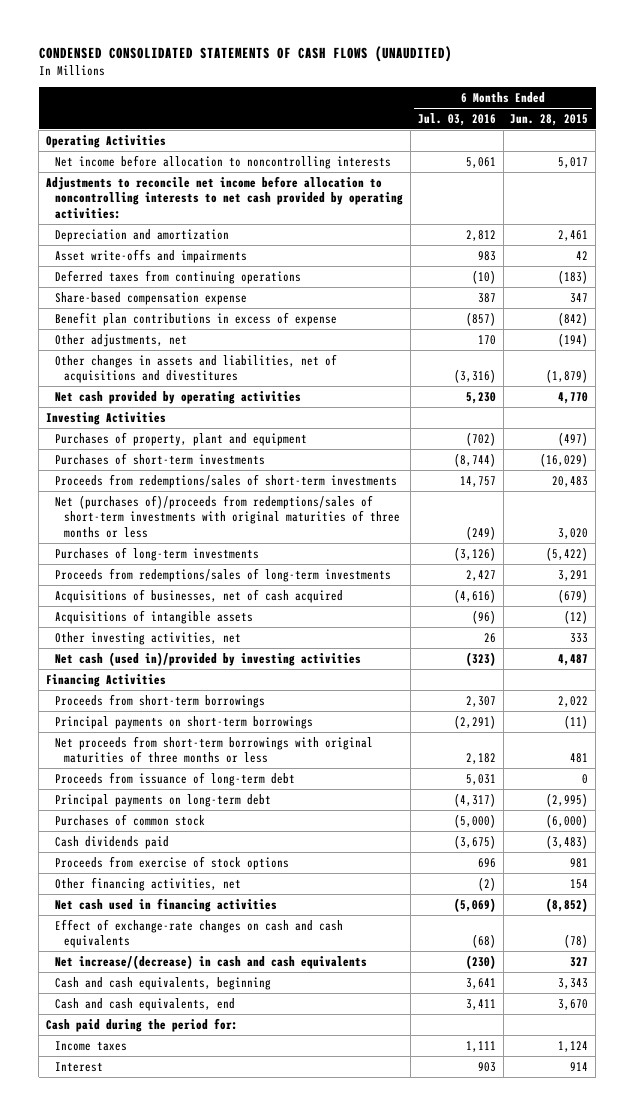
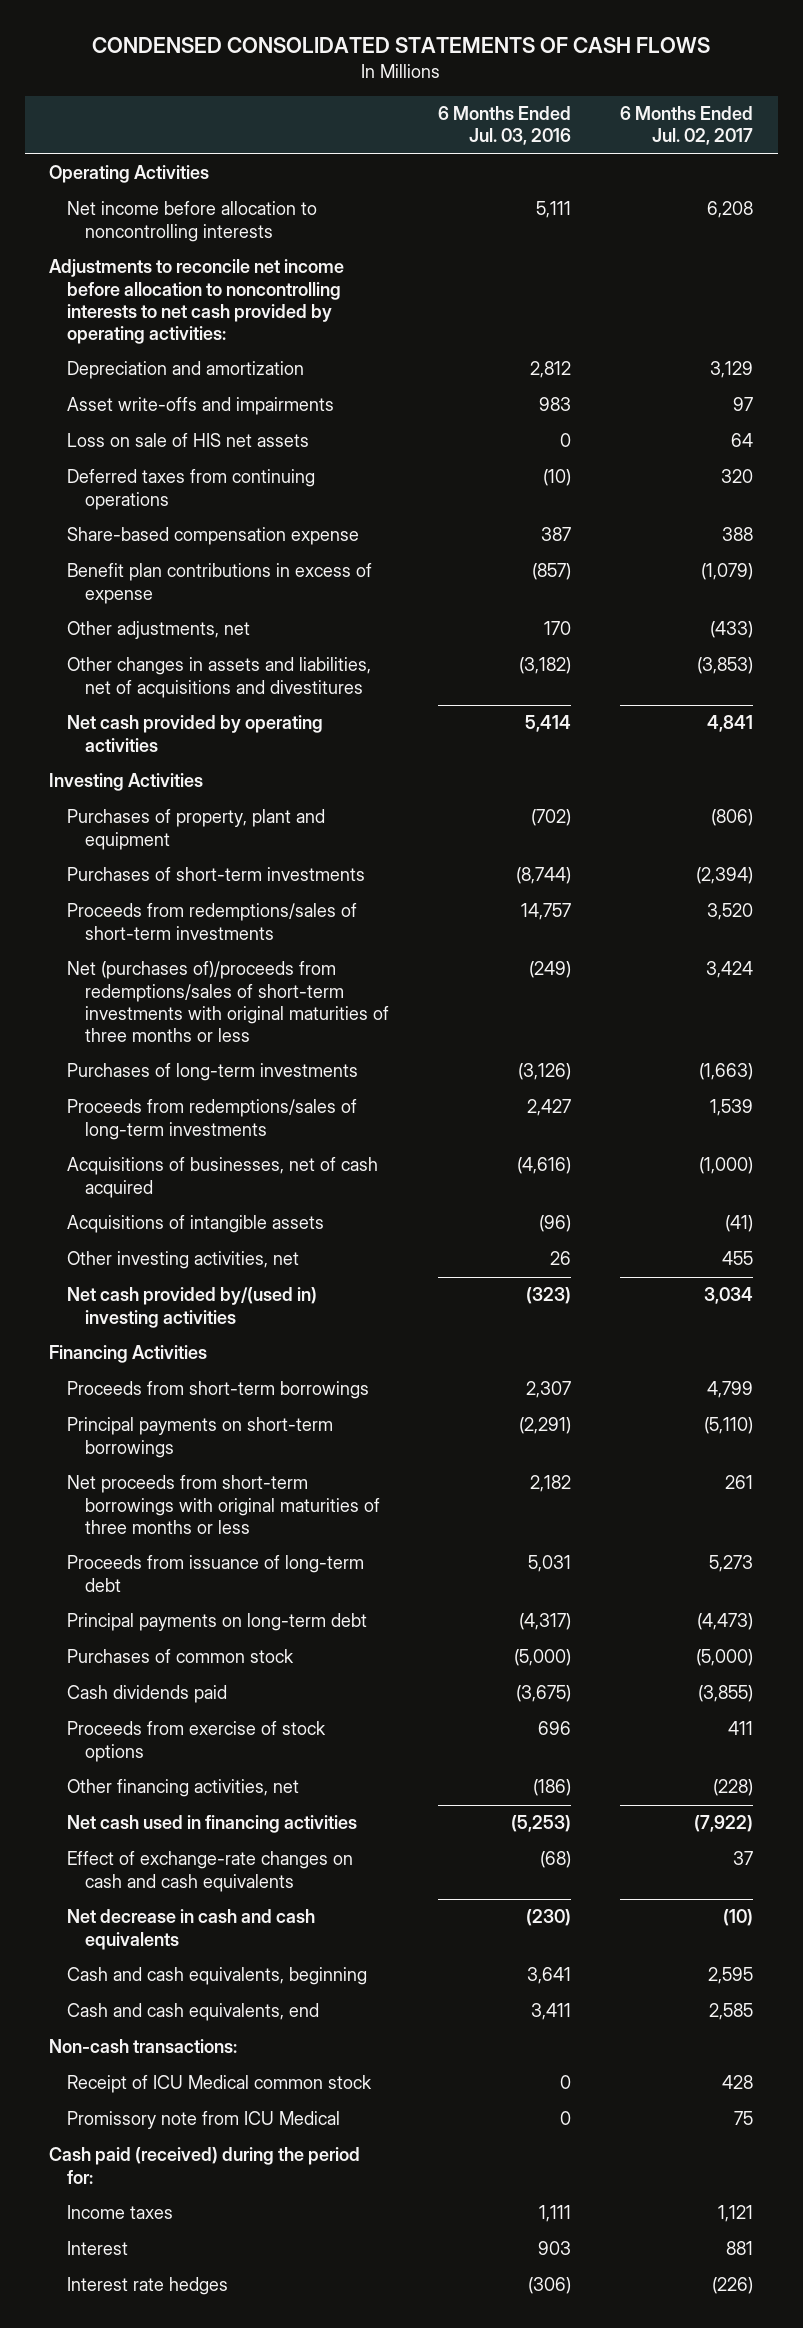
- CONDENSED CONSOLIDATED STATEMENTS OF CASH FLOWS (UNAUDITED)
+ CONDENSED CONSOLIDATED STATEMENTS OF CASH FLOWS
- | 6 Months Ended Jul. 03, 2016 | 6 Months Ended Jun. 28, 2015
+ | 6 Months Ended Jul. 03, 2016 | 6 Months Ended Jul. 02, 2017
- Net income before allocation to noncontrolling interests | 5,061 | 5,017
+ Net income before allocation to noncontrolling interests | 5,111 | 6,208
+ Loss on sale of HIS net assets | 0 | 64
- Other changes in assets and liabilities, net of acquisitions and divestitures | (3,316) | (1,879)
- Net cash provided by operating activities | 5,230 | 4,770
+ Other changes in assets and liabilities, net of acquisitions and divestitures | (3,182) | (3,853)
+ Net cash provided by operating activities | 5,414 | 4,841
- Net cash (used in)/provided by investing activities | (323) | 4,487
+ Net cash provided by/(used in) investing activities | (323) | 3,034
- Other financing activities, net | (2) | 154
- Net cash used in financing activities | (5,069) | (8,852)
+ Other financing activities, net | (186) | (228)
+ Net cash used in financing activities | (5,253) | (7,922)
- Net increase/(decrease) in cash and cash equivalents | (230) | 327
+ Net decrease in cash and cash equivalents | (230) | (10)
- Cash paid during the period for:
+ Non-cash transactions:
+ Receipt of ICU Medical common stock | 0 | 428
+ Promissory note from ICU Medical | 0 | 75
+ Cash paid (received) during the period for:
+ Interest rate hedges | (306) | (226)

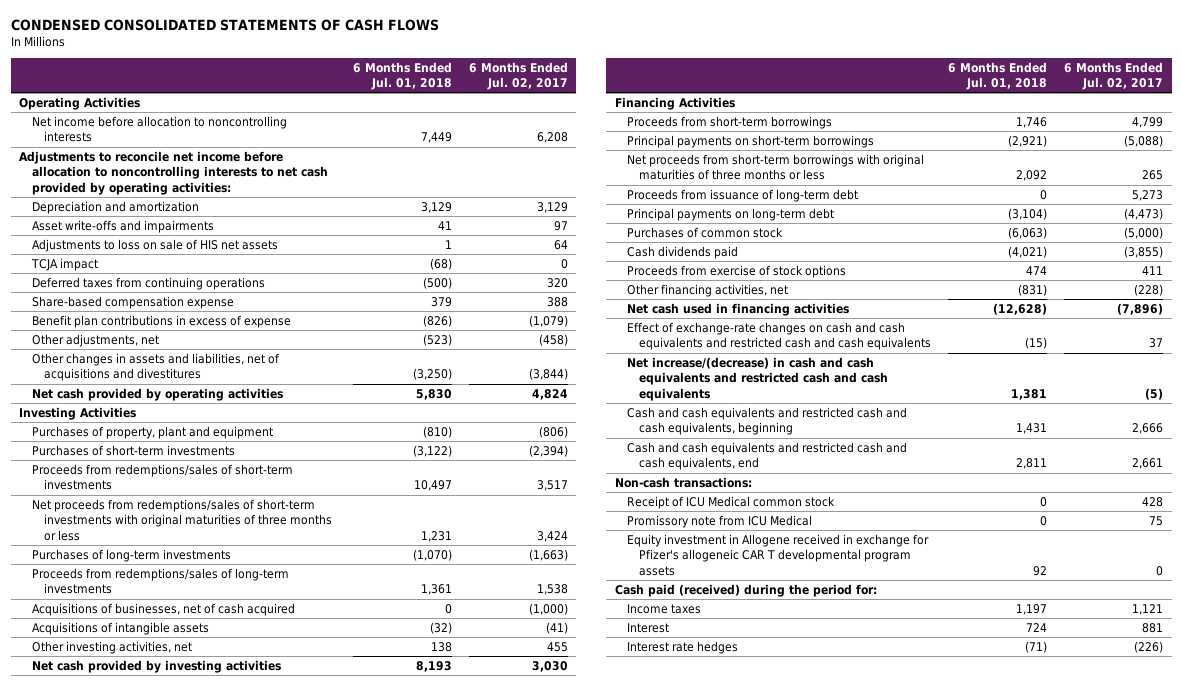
- | 6 Months Ended Jul. 03, 2016 | 6 Months Ended Jul. 02, 2017
+ | 6 Months Ended Jul. 01, 2018 | 6 Months Ended Jul. 02, 2017
- Loss on sale of HIS net assets | 0 | 64
+ Adjustments to loss on sale of HIS net assets | 1 | 64
+ TCJA impact | (68) | 0
- Other adjustments, net | 170 | (433)
- Other changes in assets and liabilities, net of acquisitions and divestitures | (3,182) | (3,853)
- Net cash provided by operating activities | 5,414 | 4,841
+ Other adjustments, net | (523) | (458)
+ Other changes in assets and liabilities, net of acquisitions and divestitures | (3,250) | (3,844)
+ Net cash provided by operating activities | 5,830 | 4,824
- Proceeds from redemptions/sales of short-term investments | 14,757 | 3,520
- Net (purchases of)/proceeds from redemptions/sales of short-term investments with original maturities of three months or less | (249) | 3,424
+ Proceeds from redemptions/sales of short-term investments | 10,497 | 3,517
+ Net proceeds from redemptions/sales of short-term investments with original maturities of three months or less | 1,231 | 3,424
- Proceeds from redemptions/sales of long-term investments | 2,427 | 1,539
+ Proceeds from redemptions/sales of long-term investments | 1,361 | 1,538
- Net cash provided by/(used in) investing activities | (323) | 3,034
+ Net cash provided by investing activities | 8,193 | 3,030
- Principal payments on short-term borrowings | (2,291) | (5,110)
- Net proceeds from short-term borrowings with original maturities of three months or less | 2,182 | 261
+ Principal payments on short-term borrowings | (2,921) | (5,088)
+ Net proceeds from short-term borrowings with original maturities of three months or less | 2,092 | 265
- Net cash used in financing activities | (5,253) | (7,922)
- Effect of exchange-rate changes on cash and cash equivalents | (68) | 37
- Net decrease in cash and cash equivalents | (230) | (10)
- Cash and cash equivalents, beginning | 3,641 | 2,595
- Cash and cash equivalents, end | 3,411 | 2,585
+ Net cash used in financing activities | (12,628) | (7,896)
+ Effect of exchange-rate changes on cash and cash equivalents and restricted cash and cash equivalents | (15) | 37
+ Net increase/(decrease) in cash and cash equivalents and restricted cash and cash equivalents | 1,381 | (5)
+ Cash and cash equivalents and restricted cash and cash equivalents, beginning | 1,431 | 2,666
+ Cash and cash equivalents and restricted cash and cash equivalents, end | 2,811 | 2,661
+ Equity investment in Allogene received in exchange for Pfizer's allogeneic CAR T developmental program assets | 92 | 0

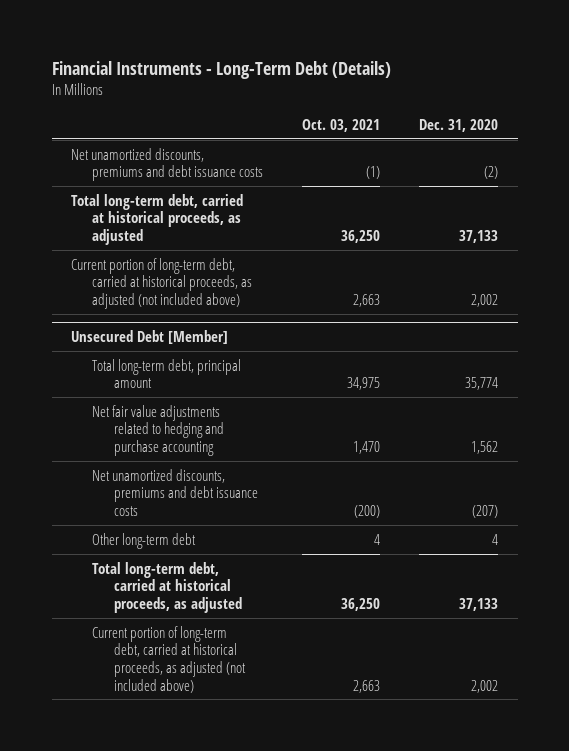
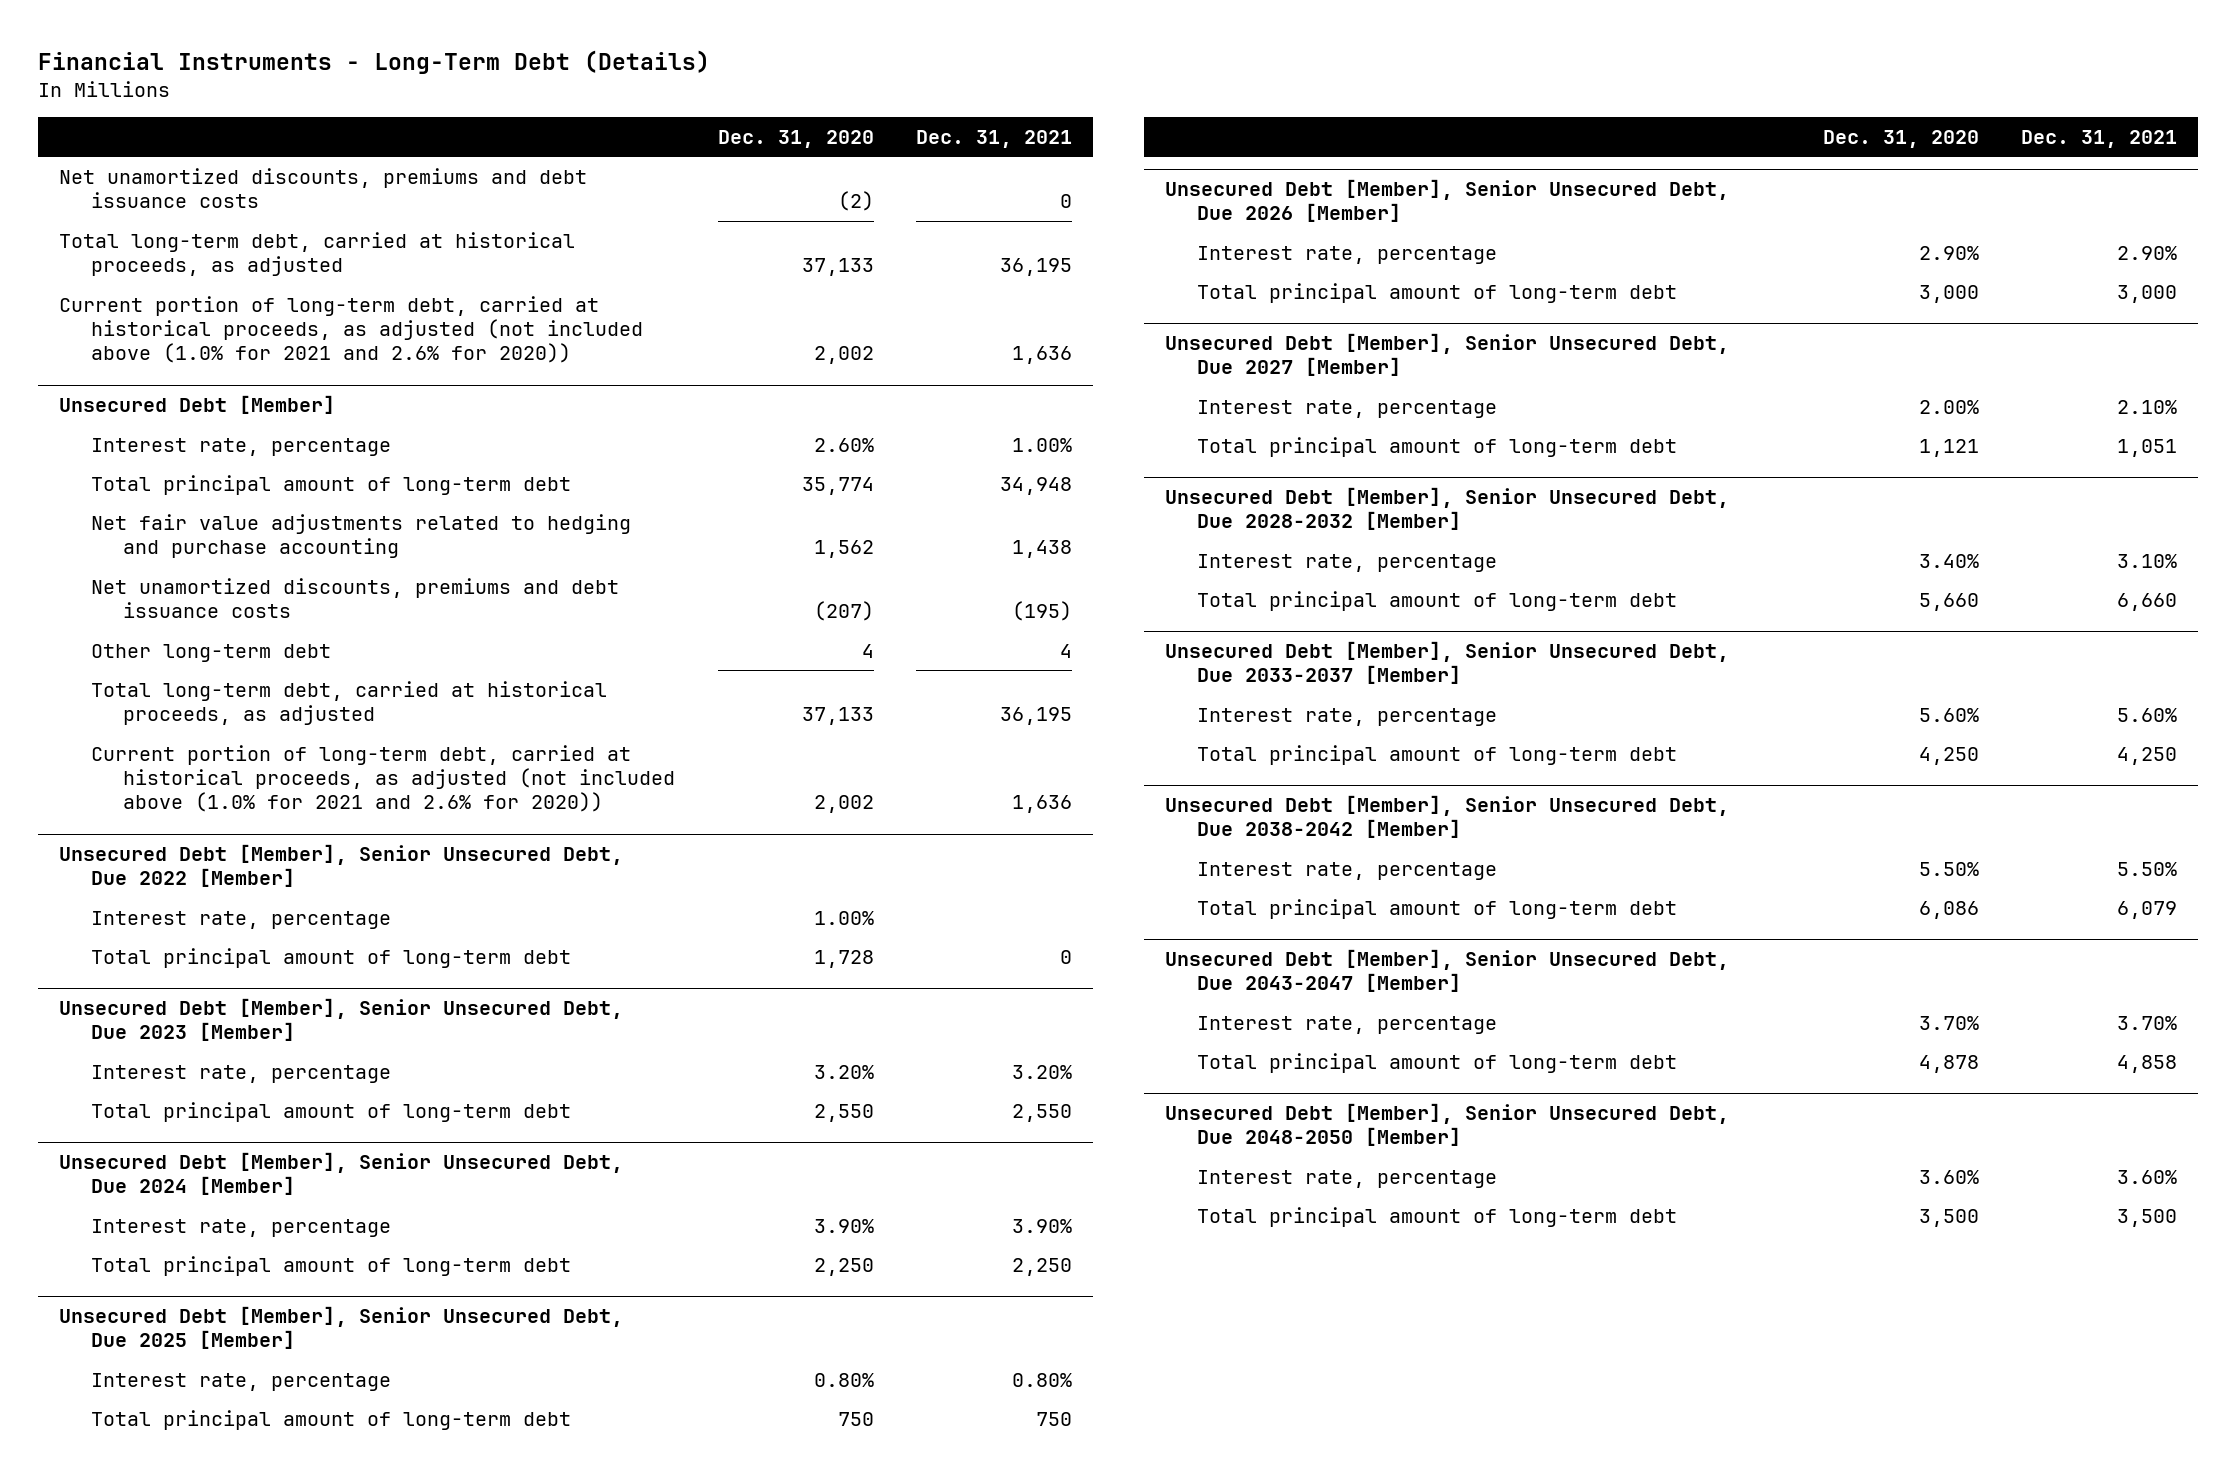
- | Oct. 03, 2021 | Dec. 31, 2020
+ | Dec. 31, 2020 | Dec. 31, 2021
- Current portion of long-term debt, carried at historical proceeds, as adjusted (not included above) | 2,663 | 2,002
+ Current portion of long-term debt, carried at historical proceeds, as adjusted (not included above (1.0% for 2021 and 2.6% for 2020)) | 2,002 | 1,636
@ Unsecured Debt [Member]
- Total long-term debt, principal amount | 34,975 | 35,774
+ Interest rate, percentage | 2.60% | 1.00%
+ Total principal amount of long-term debt | 35,774 | 34,948
- Current portion of long-term debt, carried at historical proceeds, as adjusted (not included above) | 2,663 | 2,002
+ Current portion of long-term debt, carried at historical proceeds, as adjusted (not included above (1.0% for 2021 and 2.6% for 2020)) | 2,002 | 1,636
+ Unsecured Debt [Member], Senior Unsecured Debt, Due 2022 [Member]
+ Interest rate, percentage | 1.00% |
+ Total principal amount of long-term debt | 1,728 | 0
+ Unsecured Debt [Member], Senior Unsecured Debt, Due 2023 [Member]
+ Interest rate, percentage | 3.20% | 3.20%
+ Total principal amount of long-term debt | 2,550 | 2,550
+ Unsecured Debt [Member], Senior Unsecured Debt, Due 2024 [Member]
+ Interest rate, percentage | 3.90% | 3.90%
+ Total principal amount of long-term debt | 2,250 | 2,250
+ Unsecured Debt [Member], Senior Unsecured Debt, Due 2025 [Member]
+ Interest rate, percentage | 0.80% | 0.80%
+ Total principal amount of long-term debt | 750 | 750
+ Unsecured Debt [Member], Senior Unsecured Debt, Due 2026 [Member]
+ Interest rate, percentage | 2.90% | 2.90%
+ Total principal amount of long-term debt | 3,000 | 3,000
+ Unsecured Debt [Member], Senior Unsecured Debt, Due 2027 [Member]
+ Interest rate, percentage | 2.00% | 2.10%
+ Total principal amount of long-term debt | 1,121 | 1,051
+ Unsecured Debt [Member], Senior Unsecured Debt, Due 2028-2032 [Member]
+ Interest rate, percentage | 3.40% | 3.10%
+ Total principal amount of long-term debt | 5,660 | 6,660
+ Unsecured Debt [Member], Senior Unsecured Debt, Due 2033-2037 [Member]
+ Interest rate, percentage | 5.60% | 5.60%
+ Total principal amount of long-term debt | 4,250 | 4,250
+ Unsecured Debt [Member], Senior Unsecured Debt, Due 2038-2042 [Member]
+ Interest rate, percentage | 5.50% | 5.50%
+ Total principal amount of long-term debt | 6,086 | 6,079
+ Unsecured Debt [Member], Senior Unsecured Debt, Due 2043-2047 [Member]
+ Interest rate, percentage | 3.70% | 3.70%
+ Total principal amount of long-term debt | 4,878 | 4,858
+ Unsecured Debt [Member], Senior Unsecured Debt, Due 2048-2050 [Member]
+ Interest rate, percentage | 3.60% | 3.60%
+ Total principal amount of long-term debt | 3,500 | 3,500

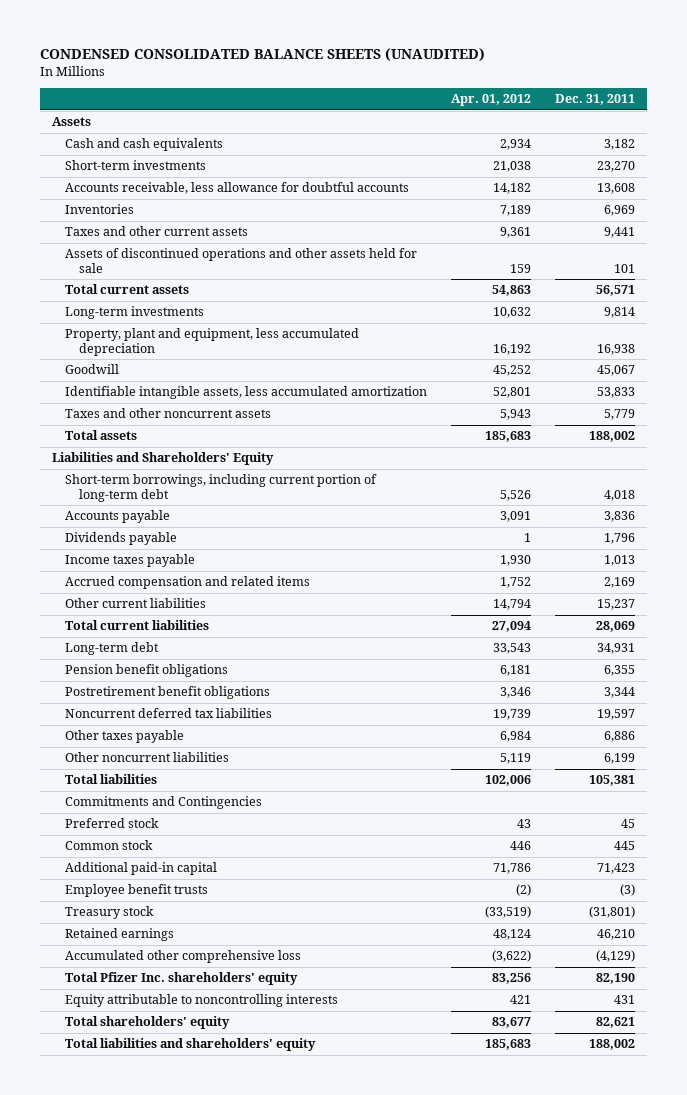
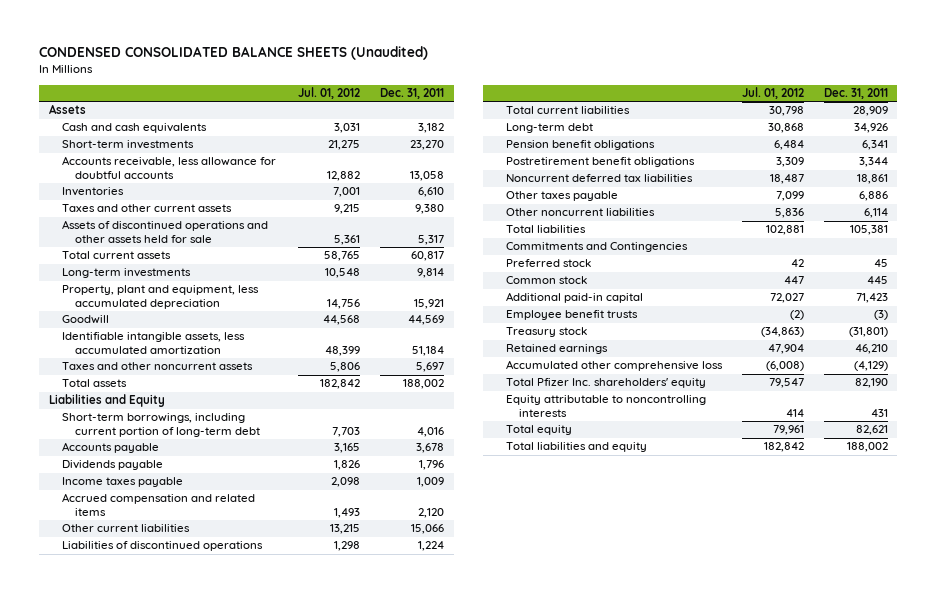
- CONDENSED CONSOLIDATED BALANCE SHEETS (UNAUDITED)
+ CONDENSED CONSOLIDATED BALANCE SHEETS (Unaudited)
- | Apr. 01, 2012 | Dec. 31, 2011
+ | Jul. 01, 2012 | Dec. 31, 2011
- Accounts receivable, less allowance for doubtful accounts | 14,182 | 13,608
- Inventories | 7,189 | 6,969
- Taxes and other current assets | 9,361 | 9,441
- Assets of discontinued operations and other assets held for sale | 159 | 101
- Total current assets | 54,863 | 56,571
+ Accounts receivable, less allowance for doubtful accounts | 12,882 | 13,058
+ Inventories | 7,001 | 6,610
+ Taxes and other current assets | 9,215 | 9,380
+ Assets of discontinued operations and other assets held for sale | 5,361 | 5,317
+ Total current assets | 58,765 | 60,817
- Property, plant and equipment, less accumulated depreciation | 16,192 | 16,938
- Goodwill | 45,252 | 45,067
- Identifiable intangible assets, less accumulated amortization | 52,801 | 53,833
- Taxes and other noncurrent assets | 5,943 | 5,779
+ Property, plant and equipment, less accumulated depreciation | 14,756 | 15,921
+ Goodwill | 44,568 | 44,569
+ Identifiable intangible assets, less accumulated amortization | 48,399 | 51,184
+ Taxes and other noncurrent assets | 5,806 | 5,697
- Liabilities and Shareholders' Equity
- Short-term borrowings, including current portion of long-term debt | 5,526 | 4,018
- Accounts payable | 3,091 | 3,836
+ Liabilities and Equity
+ Short-term borrowings, including current portion of long-term debt | 7,703 | 4,016
+ Accounts payable | 3,165 | 3,678
- Income taxes payable | 1,930 | 1,013
- Accrued compensation and related items | 1,752 | 2,169
- Other current liabilities | 14,794 | 15,237
- Total current liabilities | 27,094 | 28,069
- Long-term debt | 33,543 | 34,931
- Pension benefit obligations | 6,181 | 6,355
+ Income taxes payable | 2,098 | 1,009
+ Accrued compensation and related items | 1,493 | 2,120
+ Other current liabilities | 13,215 | 15,066
+ Liabilities of discontinued operations | 1,298 | 1,224
+ Total current liabilities | 30,798 | 28,909
+ Long-term debt | 30,868 | 34,926
+ Pension benefit obligations | 6,484 | 6,341
- Noncurrent deferred tax liabilities | 19,739 | 19,597
+ Noncurrent deferred tax liabilities | 18,487 | 18,861
- Other noncurrent liabilities | 5,119 | 6,199
+ Other noncurrent liabilities | 5,836 | 6,114
- Total shareholders' equity | 83,677 | 82,621
- Total liabilities and shareholders' equity | 185,683 | 188,002
+ Total equity | 79,961 | 82,621
+ Total liabilities and equity | 182,842 | 188,002

